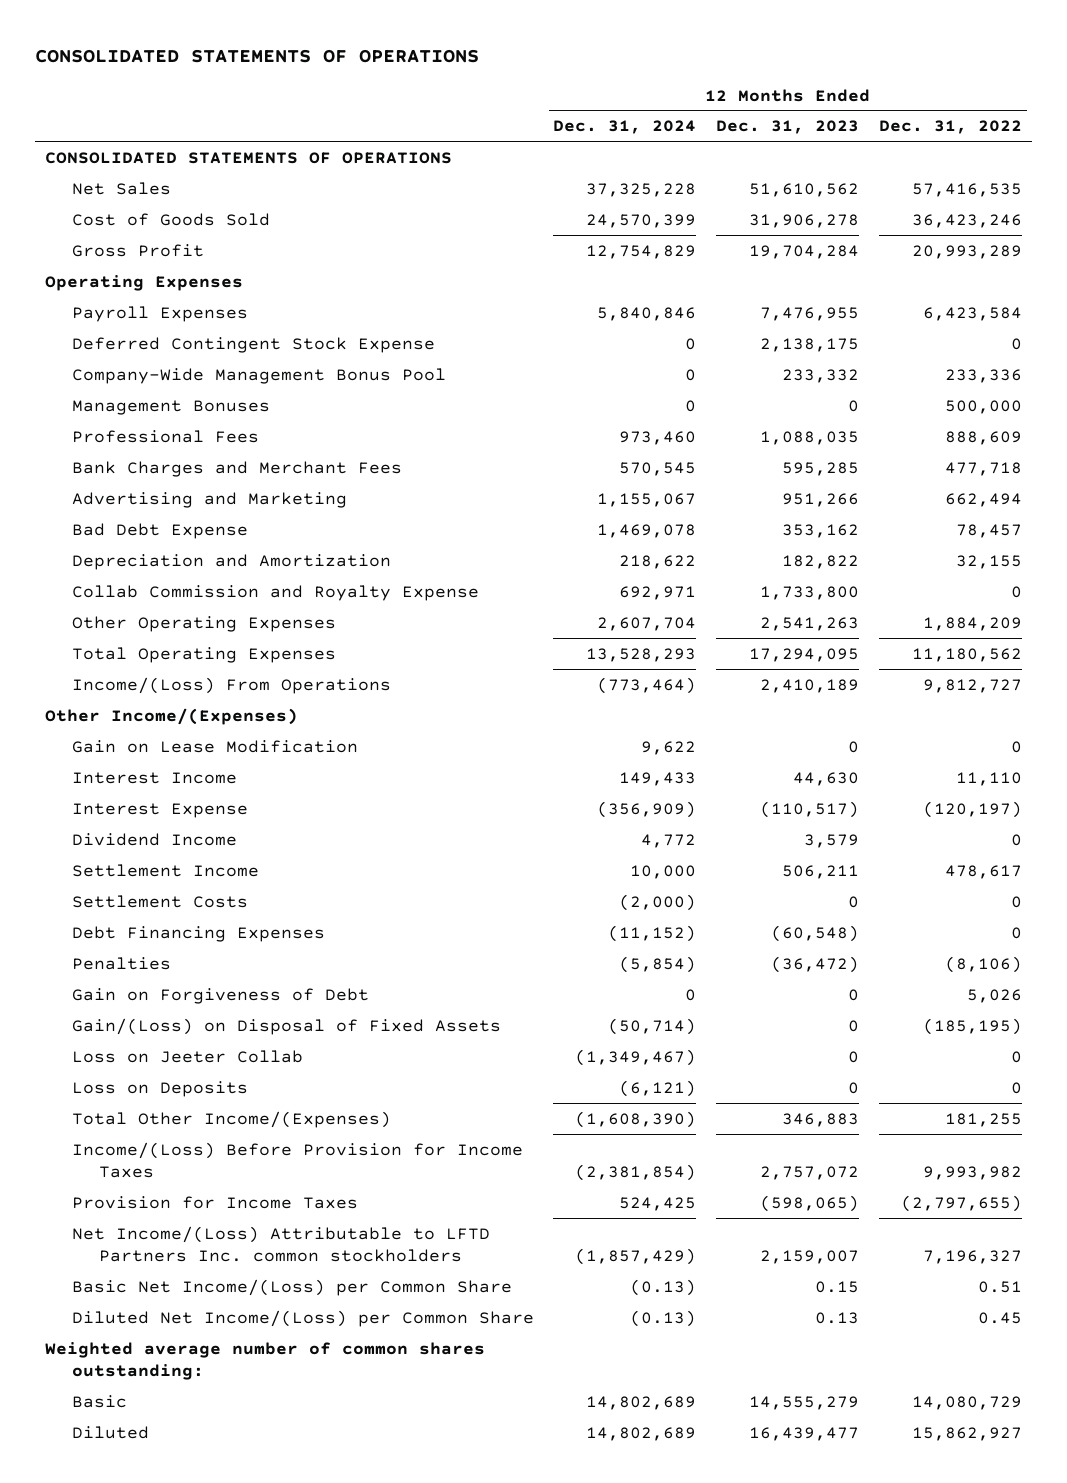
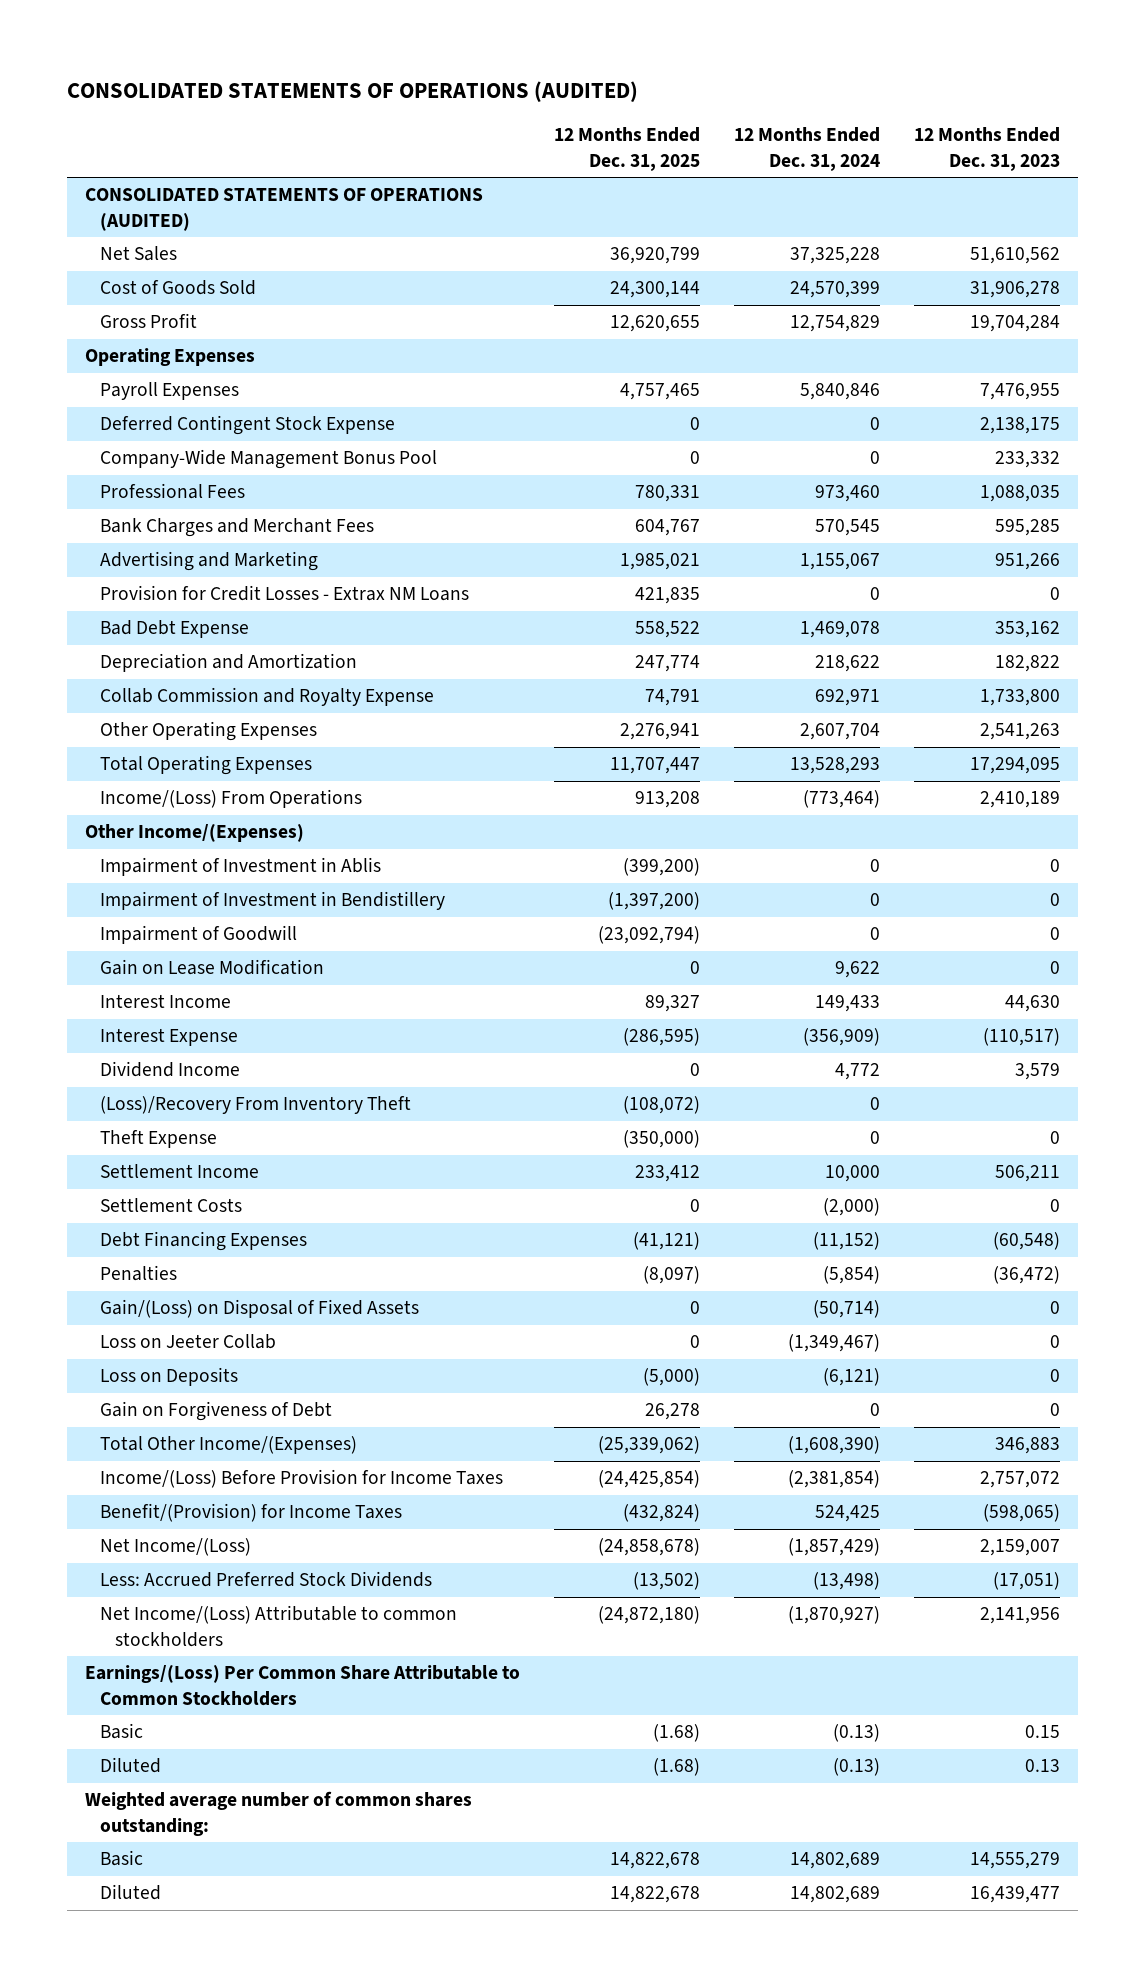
- CONSOLIDATED STATEMENTS OF OPERATIONS
+ CONSOLIDATED STATEMENTS OF OPERATIONS (AUDITED)
- | 12 Months Ended Dec. 31, 2024 | 12 Months Ended Dec. 31, 2023 | 12 Months Ended Dec. 31, 2022
+ | 12 Months Ended Dec. 31, 2025 | 12 Months Ended Dec. 31, 2024 | 12 Months Ended Dec. 31, 2023
- CONSOLIDATED STATEMENTS OF OPERATIONS
+ CONSOLIDATED STATEMENTS OF OPERATIONS (AUDITED)
- Management Bonuses | 0 | 0 | 500,000
+ Provision for Credit Losses - Extrax NM Loans | 421,835 | 0 | 0
+ Impairment of Investment in Ablis | (399,200) | 0 | 0
+ Impairment of Investment in Bendistillery | (1,397,200) | 0 | 0
+ Impairment of Goodwill | (23,092,794) | 0 | 0
+ (Loss)/Recovery From Inventory Theft | (108,072) | 0 |
+ Theft Expense | (350,000) | 0 | 0
moved down: Gain on Forgiveness of Debt | 26,278 | 0 | 0
- Provision for Income Taxes | 524,425 | (598,065) | (2,797,655)
- Net Income/(Loss) Attributable to LFTD Partners Inc. common stockholders | (1,857,429) | 2,159,007 | 7,196,327
- Basic Net Income/(Loss) per Common Share | (0.13) | 0.15 | 0.51
- Diluted Net Income/(Loss) per Common Share | (0.13) | 0.13 | 0.45
+ Benefit/(Provision) for Income Taxes | (432,824) | 524,425 | (598,065)
+ Net Income/(Loss) | (24,858,678) | (1,857,429) | 2,159,007
+ Less: Accrued Preferred Stock Dividends | (13,502) | (13,498) | (17,051)
+ Net Income/(Loss) Attributable to common stockholders | (24,872,180) | (1,870,927) | 2,141,956
+ Earnings/(Loss) Per Common Share Attributable to Common Stockholders
+ Basic | (1.68) | (0.13) | 0.15
+ Diluted | (1.68) | (0.13) | 0.13

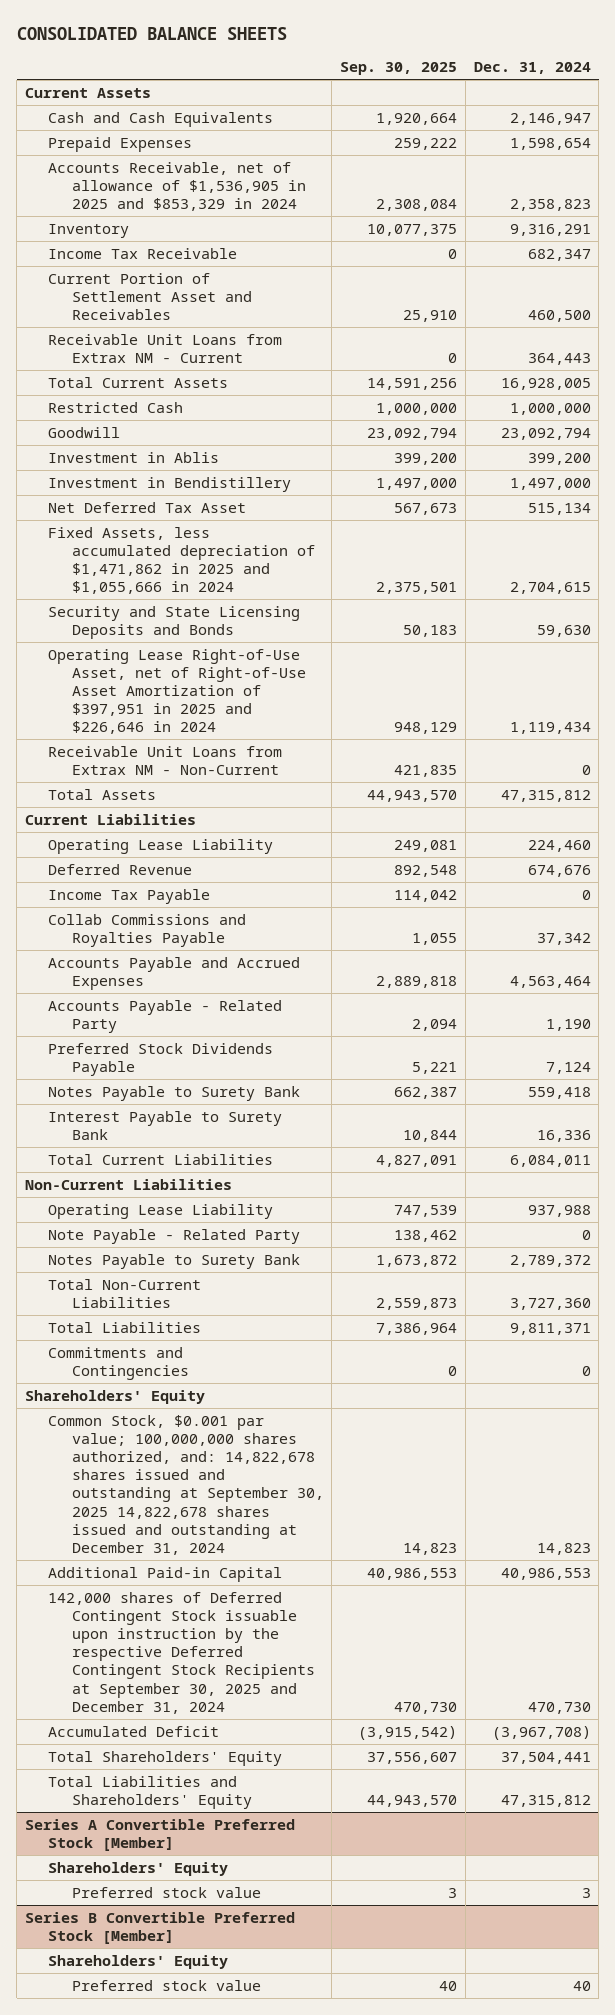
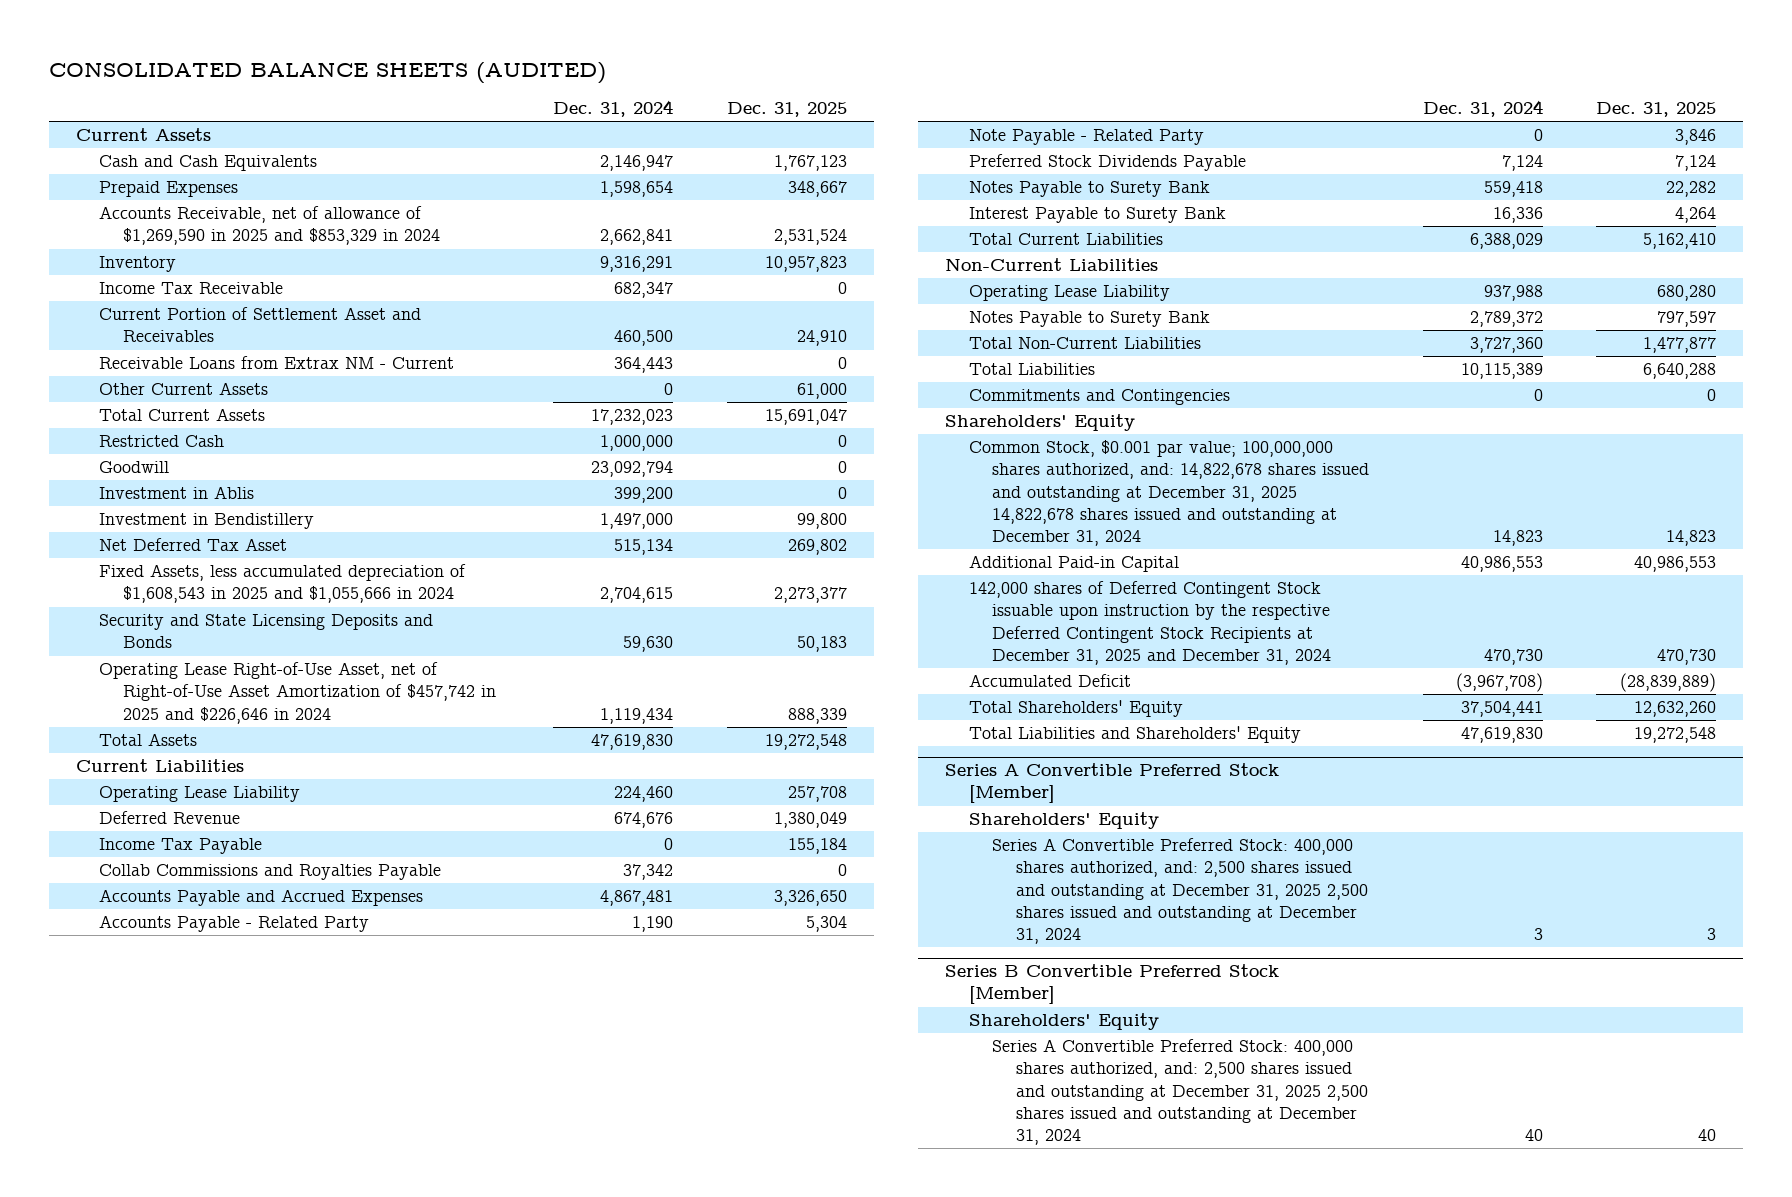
- CONSOLIDATED BALANCE SHEETS
+ CONSOLIDATED BALANCE SHEETS (AUDITED)
- | Sep. 30, 2025 | Dec. 31, 2024
+ | Dec. 31, 2024 | Dec. 31, 2025
- Accounts Receivable, net of allowance of $1,536,905 in 2025 and $853,329 in 2024 | 2,308,084 | 2,358,823
+ Accounts Receivable, net of allowance of $1,269,590 in 2025 and $853,329 in 2024 | 2,662,841 | 2,531,524
- Receivable Unit Loans from Extrax NM - Current | 0 | 364,443
- Total Current Assets | 14,591,256 | 16,928,005
+ Receivable Loans from Extrax NM - Current | 364,443 | 0
+ Other Current Assets | 0 | 61,000
+ Total Current Assets | 17,232,023 | 15,691,047
- Fixed Assets, less accumulated depreciation of $1,471,862 in 2025 and $1,055,666 in 2024 | 2,375,501 | 2,704,615
+ Fixed Assets, less accumulated depreciation of $1,608,543 in 2025 and $1,055,666 in 2024 | 2,704,615 | 2,273,377
- Operating Lease Right-of-Use Asset, net of Right-of-Use Asset Amortization of $397,951 in 2025 and $226,646 in 2024 | 948,129 | 1,119,434
- Receivable Unit Loans from Extrax NM - Non-Current | 421,835 | 0
- Total Assets | 44,943,570 | 47,315,812
+ Operating Lease Right-of-Use Asset, net of Right-of-Use Asset Amortization of $457,742 in 2025 and $226,646 in 2024 | 1,119,434 | 888,339
+ Total Assets | 47,619,830 | 19,272,548
- Accounts Payable and Accrued Expenses | 2,889,818 | 4,563,464
+ Accounts Payable and Accrued Expenses | 4,867,481 | 3,326,650
moved up: Note Payable - Related Party | 0 | 3,846
- Total Current Liabilities | 4,827,091 | 6,084,011
+ Total Current Liabilities | 6,388,029 | 5,162,410
- Total Liabilities | 7,386,964 | 9,811,371
+ Total Liabilities | 10,115,389 | 6,640,288
- Common Stock, $0.001 par value; 100,000,000 shares authorized, and: 14,822,678 shares issued and outstanding at September 30, 2025 14,822,678 shares issued and outstanding at December 31, 2024 | 14,823 | 14,823
+ Common Stock, $0.001 par value; 100,000,000 shares authorized, and: 14,822,678 shares issued and outstanding at December 31, 2025 14,822,678 shares issued and outstanding at December 31, 2024 | 14,823 | 14,823
- 142,000 shares of Deferred Contingent Stock issuable upon instruction by the respective Deferred Contingent Stock Recipients at September 30, 2025 and December 31, 2024 | 470,730 | 470,730
+ 142,000 shares of Deferred Contingent Stock issuable upon instruction by the respective Deferred Contingent Stock Recipients at December 31, 2025 and December 31, 2024 | 470,730 | 470,730
- Total Liabilities and Shareholders' Equity | 44,943,570 | 47,315,812
+ Total Liabilities and Shareholders' Equity | 47,619,830 | 19,272,548
@ Series A Convertible Preferred Stock [Member]
- Preferred stock value | 3 | 3
+ Series A Convertible Preferred Stock: 400,000 shares authorized, and: 2,500 shares issued and outstanding at December 31, 2025 2,500 shares issued and outstanding at December 31, 2024 | 3 | 3
@ Series B Convertible Preferred Stock [Member]
- Preferred stock value | 40 | 40
+ Series A Convertible Preferred Stock: 400,000 shares authorized, and: 2,500 shares issued and outstanding at December 31, 2025 2,500 shares issued and outstanding at December 31, 2024 | 40 | 40

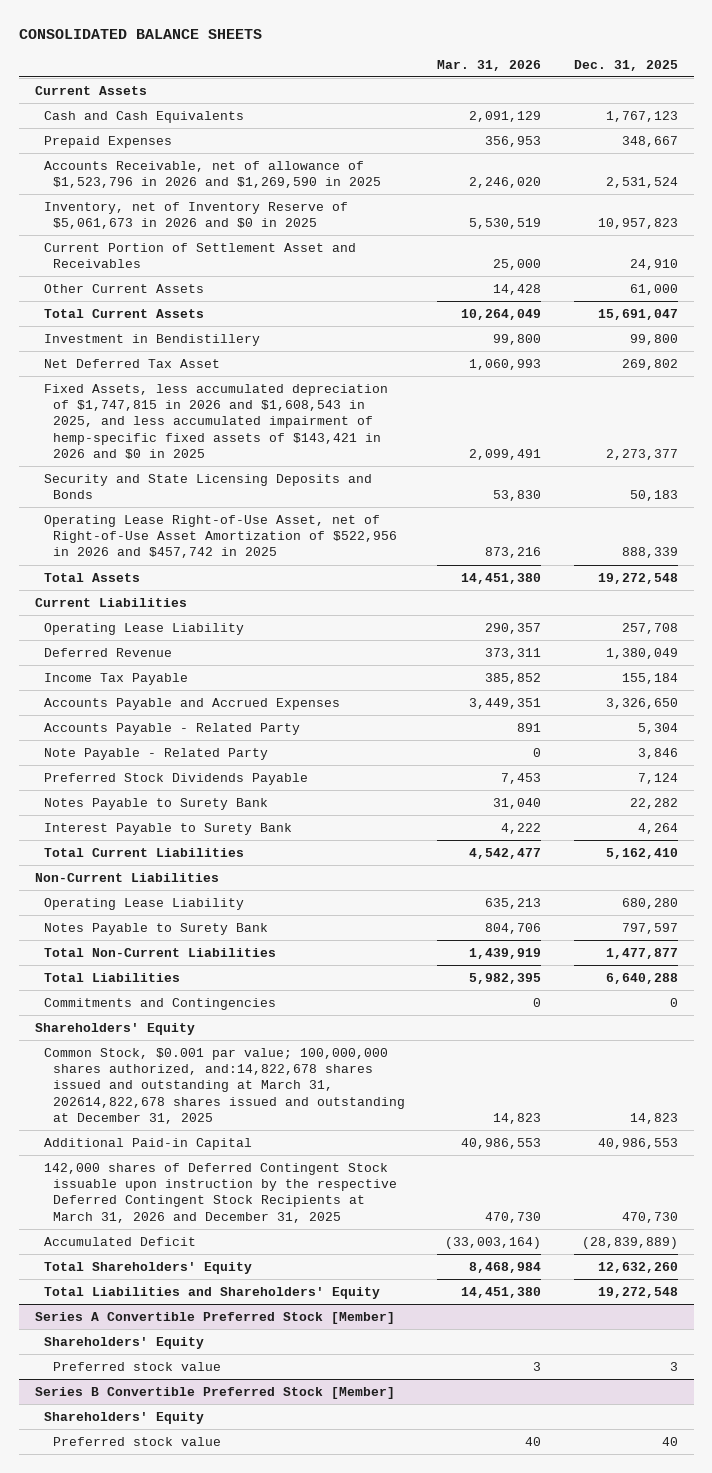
- CONSOLIDATED BALANCE SHEETS (AUDITED)
+ CONSOLIDATED BALANCE SHEETS
- | Dec. 31, 2024 | Dec. 31, 2025
+ | Mar. 31, 2026 | Dec. 31, 2025
- Accounts Receivable, net of allowance of $1,269,590 in 2025 and $853,329 in 2024 | 2,662,841 | 2,531,524
- Inventory | 9,316,291 | 10,957,823
- Income Tax Receivable | 682,347 | 0
+ Accounts Receivable, net of allowance of $1,523,796 in 2026 and $1,269,590 in 2025 | 2,246,020 | 2,531,524
+ Inventory, net of Inventory Reserve of $5,061,673 in 2026 and $0 in 2025 | 5,530,519 | 10,957,823
- Receivable Loans from Extrax NM - Current | 364,443 | 0
- Restricted Cash | 1,000,000 | 0
- Goodwill | 23,092,794 | 0
- Investment in Ablis | 399,200 | 0
- Fixed Assets, less accumulated depreciation of $1,608,543 in 2025 and $1,055,666 in 2024 | 2,704,615 | 2,273,377
+ Fixed Assets, less accumulated depreciation of $1,747,815 in 2026 and $1,608,543 in 2025, and less accumulated impairment of hemp-specific fixed assets of $143,421 in 2026 and $0 in 2025 | 2,099,491 | 2,273,377
- Operating Lease Right-of-Use Asset, net of Right-of-Use Asset Amortization of $457,742 in 2025 and $226,646 in 2024 | 1,119,434 | 888,339
+ Operating Lease Right-of-Use Asset, net of Right-of-Use Asset Amortization of $522,956 in 2026 and $457,742 in 2025 | 873,216 | 888,339
- Collab Commissions and Royalties Payable | 37,342 | 0
- Common Stock, $0.001 par value; 100,000,000 shares authorized, and: 14,822,678 shares issued and outstanding at December 31, 2025 14,822,678 shares issued and outstanding at December 31, 2024 | 14,823 | 14,823
+ Common Stock, $0.001 par value; 100,000,000 shares authorized, and:14,822,678 shares issued and outstanding at March 31, 202614,822,678 shares issued and outstanding at December 31, 2025 | 14,823 | 14,823
- 142,000 shares of Deferred Contingent Stock issuable upon instruction by the respective Deferred Contingent Stock Recipients at December 31, 2025 and December 31, 2024 | 470,730 | 470,730
+ 142,000 shares of Deferred Contingent Stock issuable upon instruction by the respective Deferred Contingent Stock Recipients at March 31, 2026 and December 31, 2025 | 470,730 | 470,730
@ Series A Convertible Preferred Stock [Member]
- Series A Convertible Preferred Stock: 400,000 shares authorized, and: 2,500 shares issued and outstanding at December 31, 2025 2,500 shares issued and outstanding at December 31, 2024 | 3 | 3
+ Preferred stock value | 3 | 3
@ Series B Convertible Preferred Stock [Member]
- Series A Convertible Preferred Stock: 400,000 shares authorized, and: 2,500 shares issued and outstanding at December 31, 2025 2,500 shares issued and outstanding at December 31, 2024 | 40 | 40
+ Preferred stock value | 40 | 40

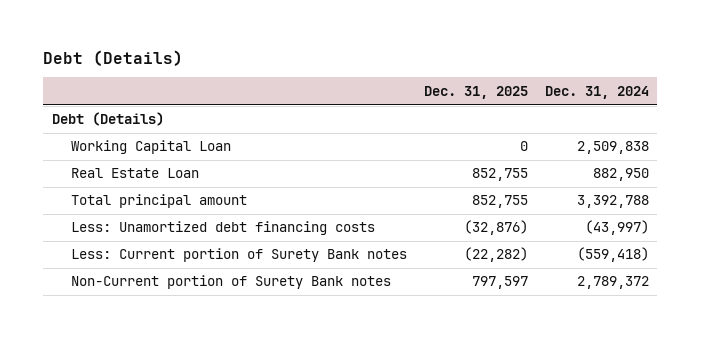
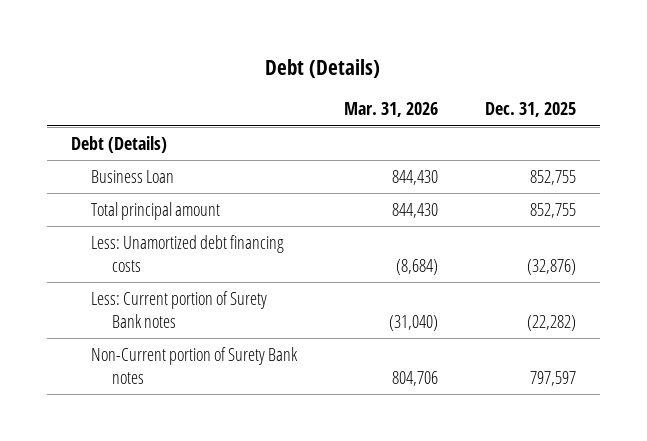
- | Dec. 31, 2025 | Dec. 31, 2024
+ | Mar. 31, 2026 | Dec. 31, 2025
- Working Capital Loan | 0 | 2,509,838
- Real Estate Loan | 852,755 | 882,950
+ Business Loan | 844,430 | 852,755

